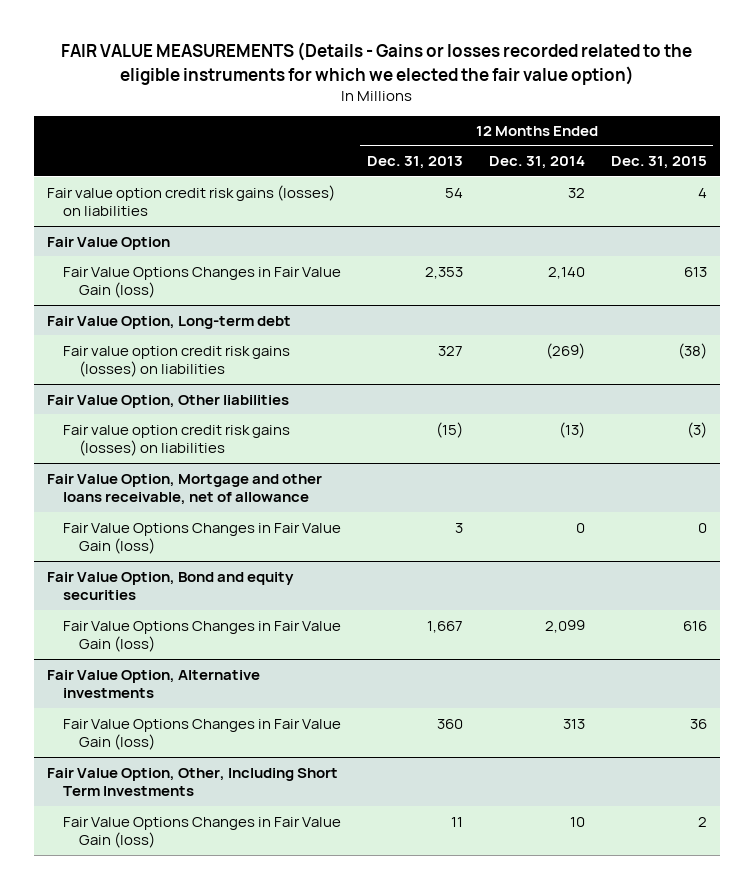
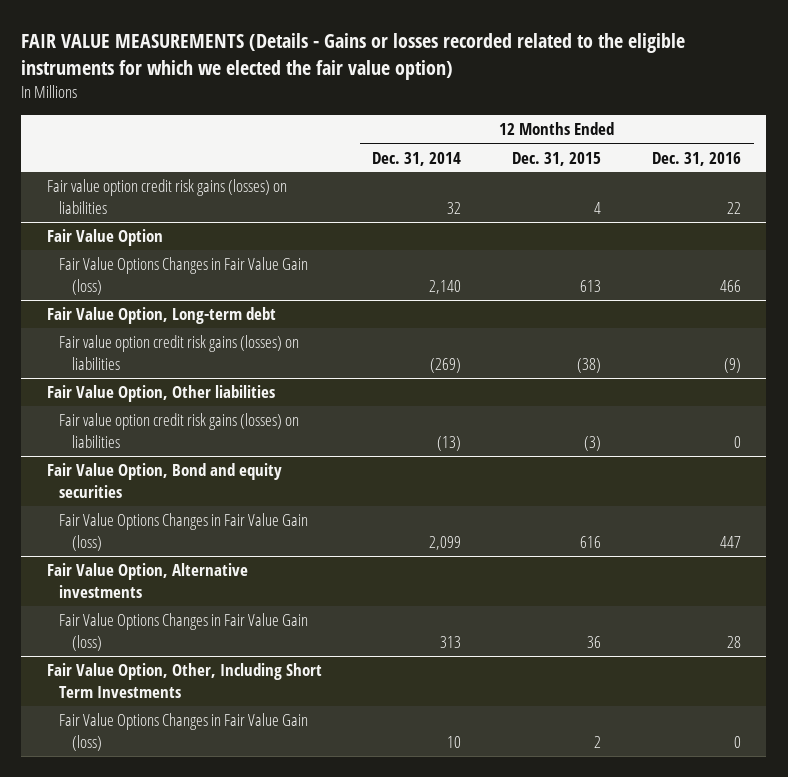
- | 12 Months Ended Dec. 31, 2013 | 12 Months Ended Dec. 31, 2014 | 12 Months Ended Dec. 31, 2015
+ | 12 Months Ended Dec. 31, 2014 | 12 Months Ended Dec. 31, 2015 | 12 Months Ended Dec. 31, 2016
- Fair Value Option, Mortgage and other loans receivable, net of allowance
- Fair Value Options Changes in Fair Value Gain (loss) | 3 | 0 | 0

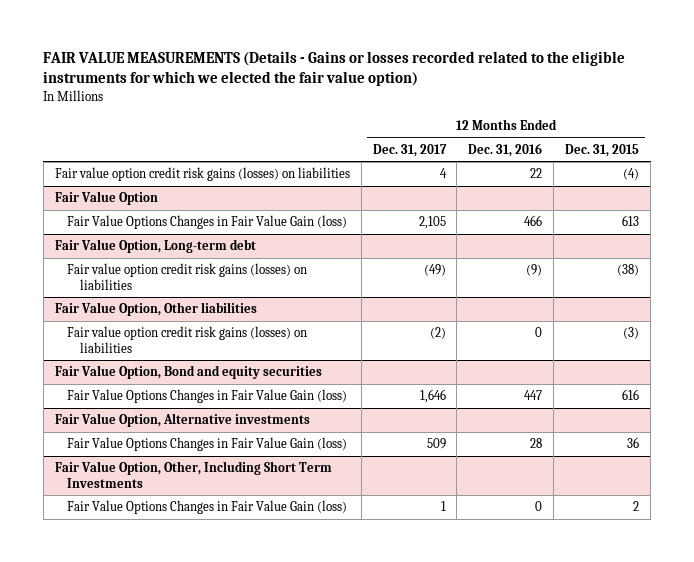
- | 12 Months Ended Dec. 31, 2014 | 12 Months Ended Dec. 31, 2015 | 12 Months Ended Dec. 31, 2016
+ | 12 Months Ended Dec. 31, 2017 | 12 Months Ended Dec. 31, 2016 | 12 Months Ended Dec. 31, 2015
- Fair value option credit risk gains (losses) on liabilities | 32 | 4 | 22
+ Fair value option credit risk gains (losses) on liabilities | 4 | 22 | (4)

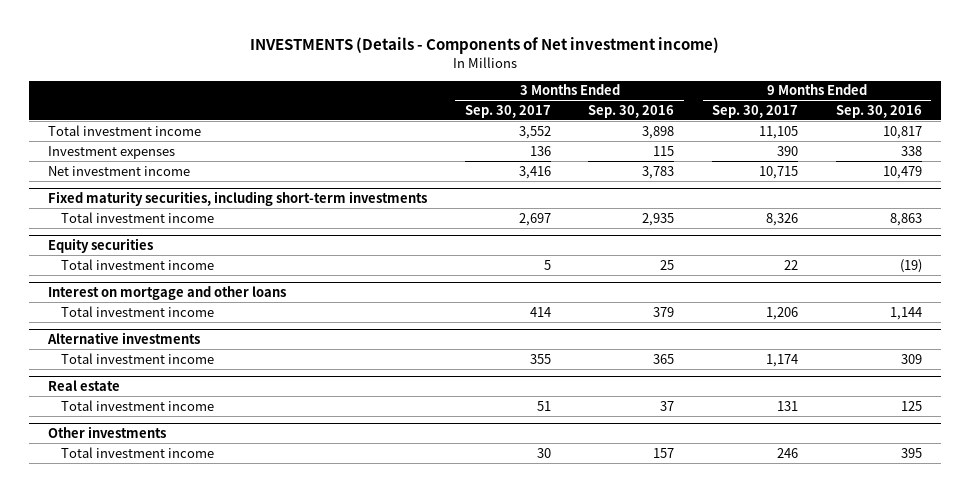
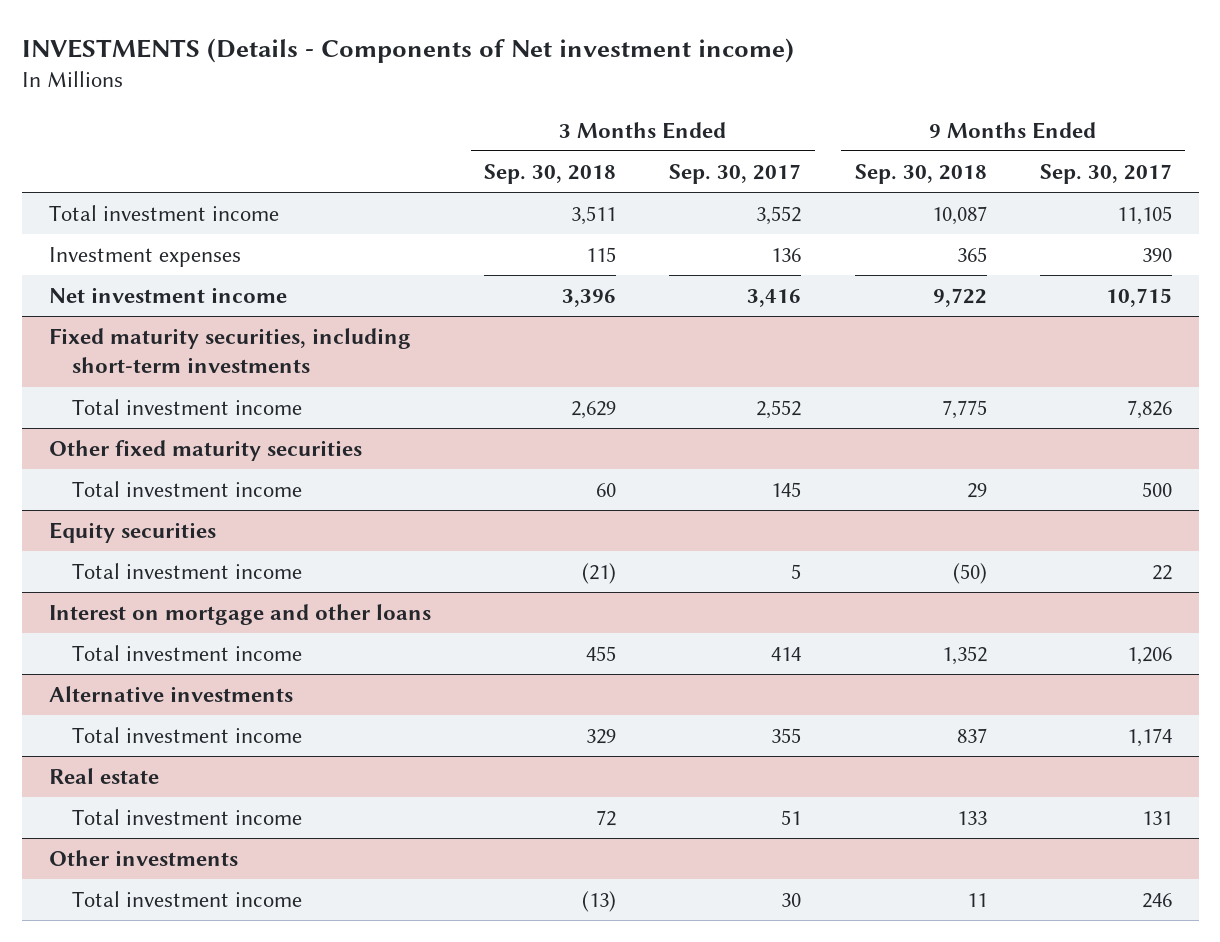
- | 3 Months Ended Sep. 30, 2017 | 3 Months Ended Sep. 30, 2016 | 9 Months Ended Sep. 30, 2017 | 9 Months Ended Sep. 30, 2016
+ | 3 Months Ended Sep. 30, 2018 | 3 Months Ended Sep. 30, 2017 | 9 Months Ended Sep. 30, 2018 | 9 Months Ended Sep. 30, 2017
@ Fixed maturity securities, including short-term investments
- Total investment income | 2,697 | 2,935 | 8,326 | 8,863
+ Total investment income | 2,629 | 2,552 | 7,775 | 7,826
+ Other fixed maturity securities
+ Total investment income | 60 | 145 | 29 | 500

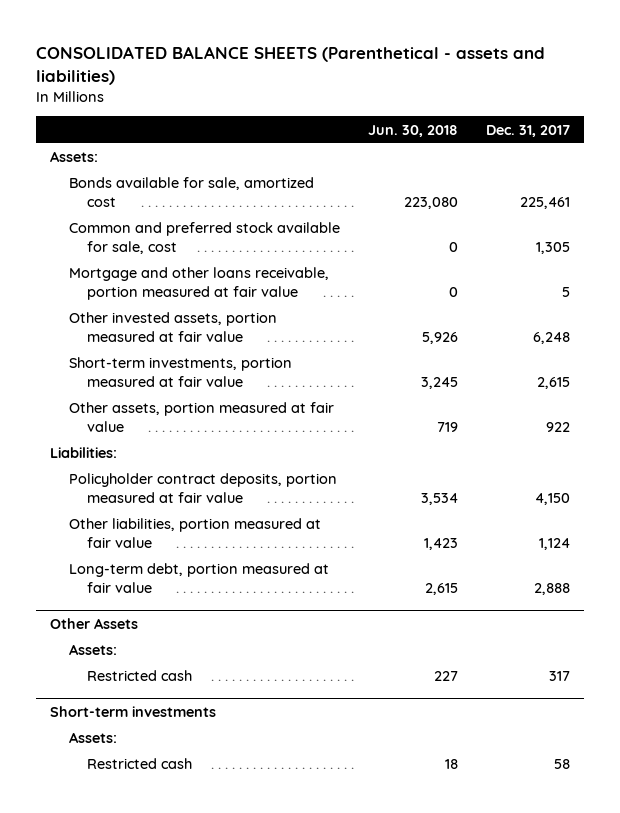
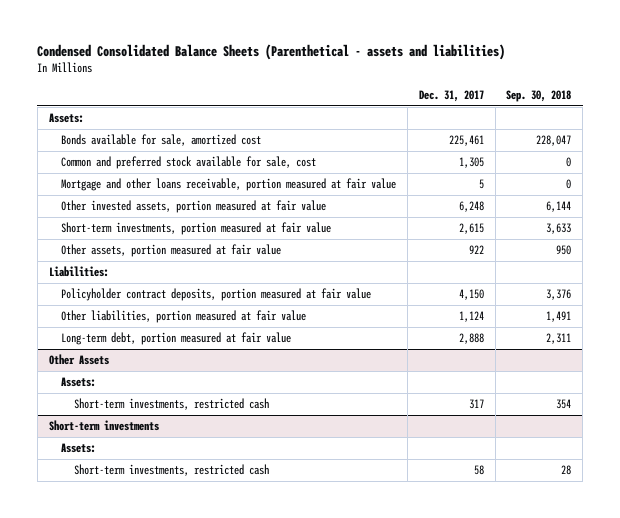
- CONSOLIDATED BALANCE SHEETS (Parenthetical - assets and liabilities)
+ Condensed Consolidated Balance Sheets (Parenthetical - assets and liabilities)
- | Jun. 30, 2018 | Dec. 31, 2017
+ | Dec. 31, 2017 | Sep. 30, 2018
@ Other Assets
- Restricted cash | 227 | 317
+ Short-term investments, restricted cash | 317 | 354
@ Short-term investments
- Restricted cash | 18 | 58
+ Short-term investments, restricted cash | 58 | 28

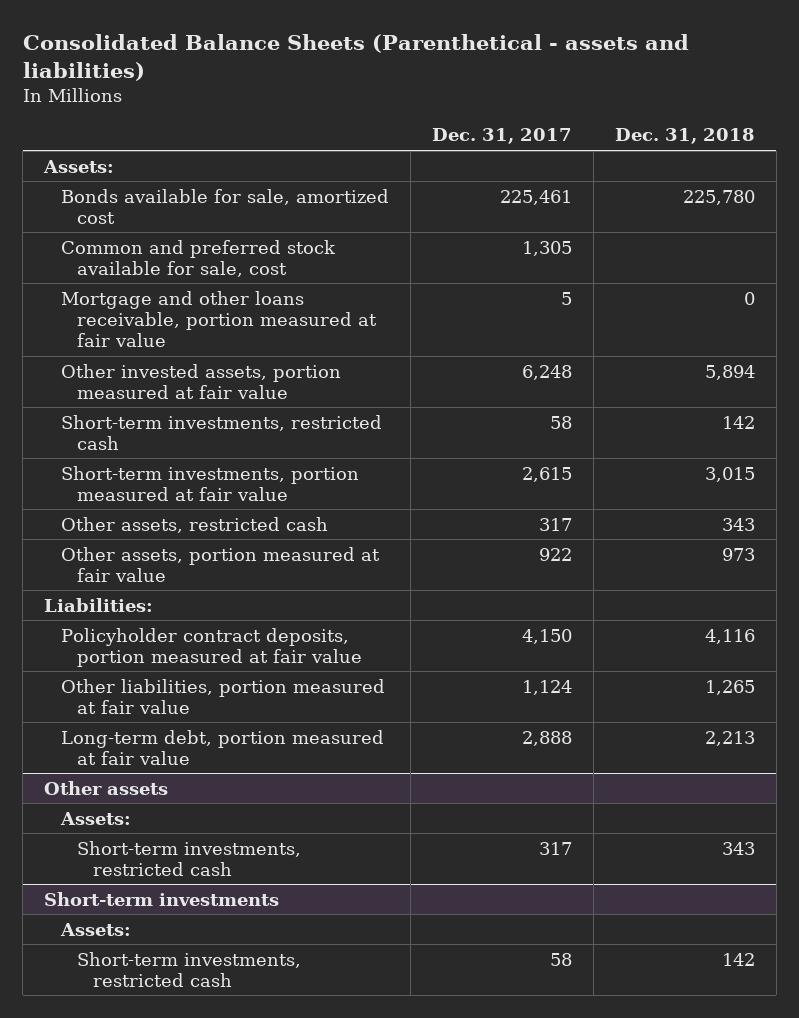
- Condensed Consolidated Balance Sheets (Parenthetical - assets and liabilities)
+ Consolidated Balance Sheets (Parenthetical - assets and liabilities)
- | Dec. 31, 2017 | Sep. 30, 2018
+ | Dec. 31, 2017 | Dec. 31, 2018
+ Short-term investments, restricted cash | 58 | 142
+ Other assets, restricted cash | 317 | 343
- Other Assets
+ Other assets

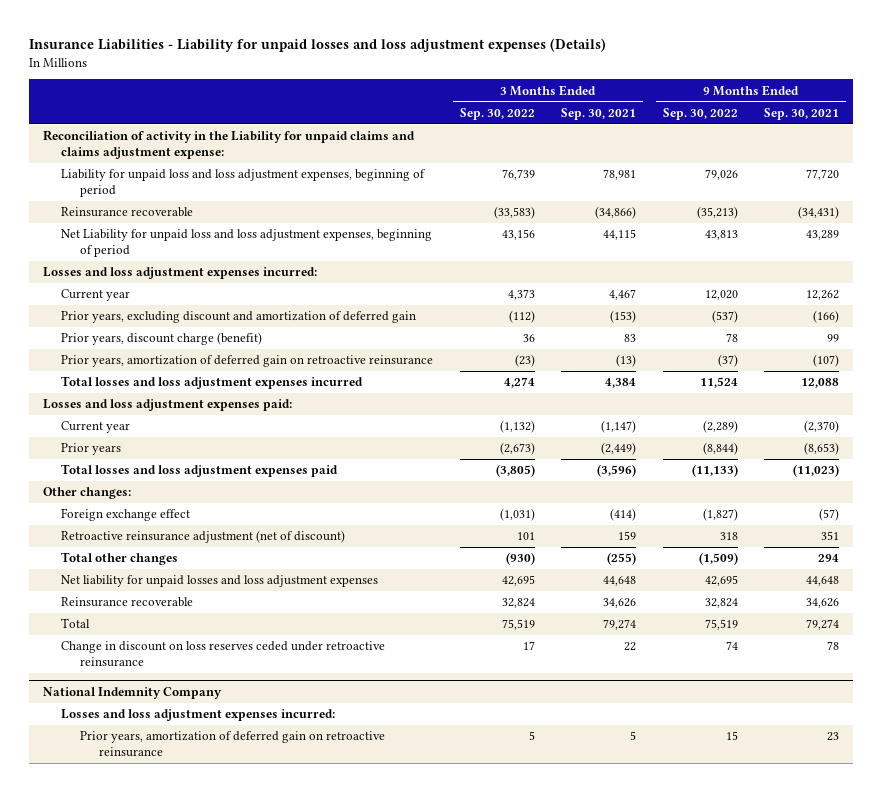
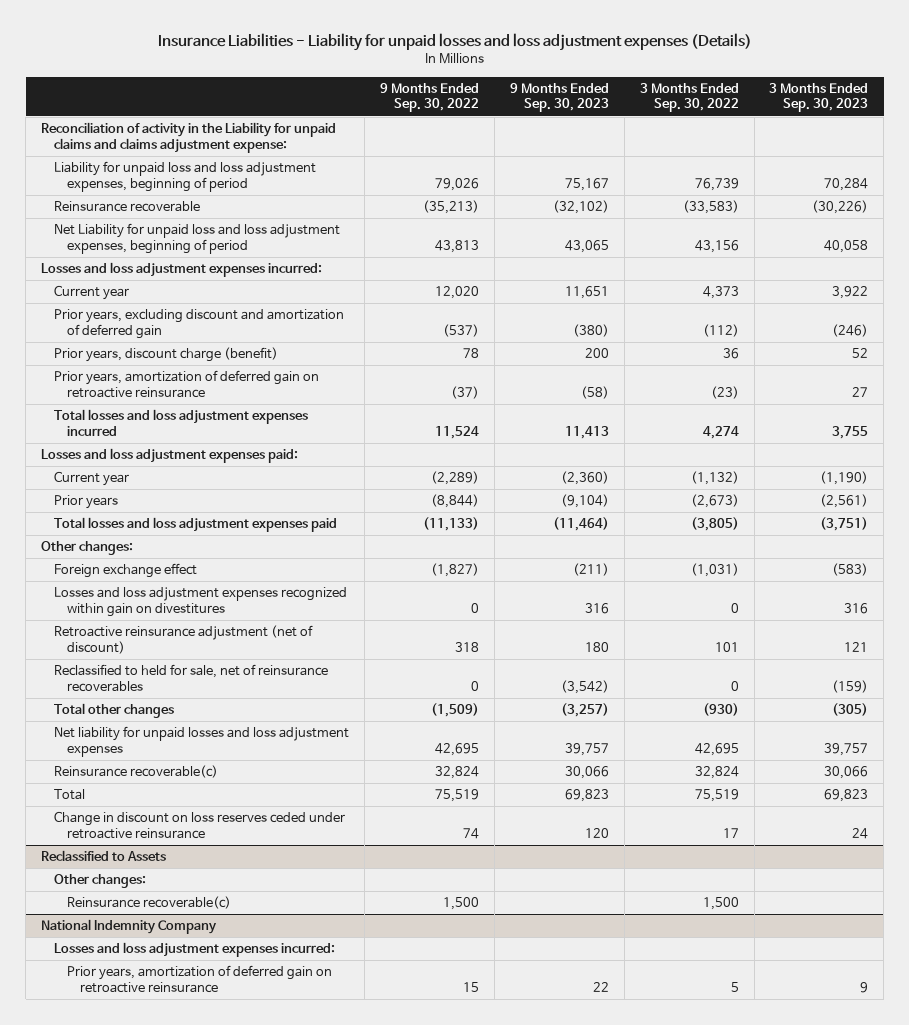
- | 3 Months Ended Sep. 30, 2022 | 3 Months Ended Sep. 30, 2021 | 9 Months Ended Sep. 30, 2022 | 9 Months Ended Sep. 30, 2021
+ | 9 Months Ended Sep. 30, 2022 | 9 Months Ended Sep. 30, 2023 | 3 Months Ended Sep. 30, 2022 | 3 Months Ended Sep. 30, 2023
+ Losses and loss adjustment expenses recognized within gain on divestitures | 0 | 316 | 0 | 316
+ Reclassified to held for sale, net of reinsurance recoverables | 0 | (3,542) | 0 | (159)
- Reinsurance recoverable | 32,824 | 34,626 | 32,824 | 34,626
+ Reinsurance recoverable(c) | 32,824 | 30,066 | 32,824 | 30,066
+ Reclassified to Assets
+ Other changes:
+ Reinsurance recoverable(c) | 1,500 | | 1,500 |

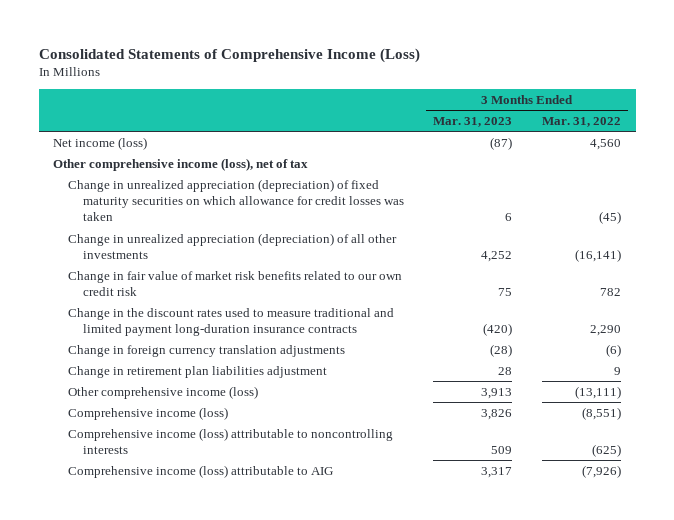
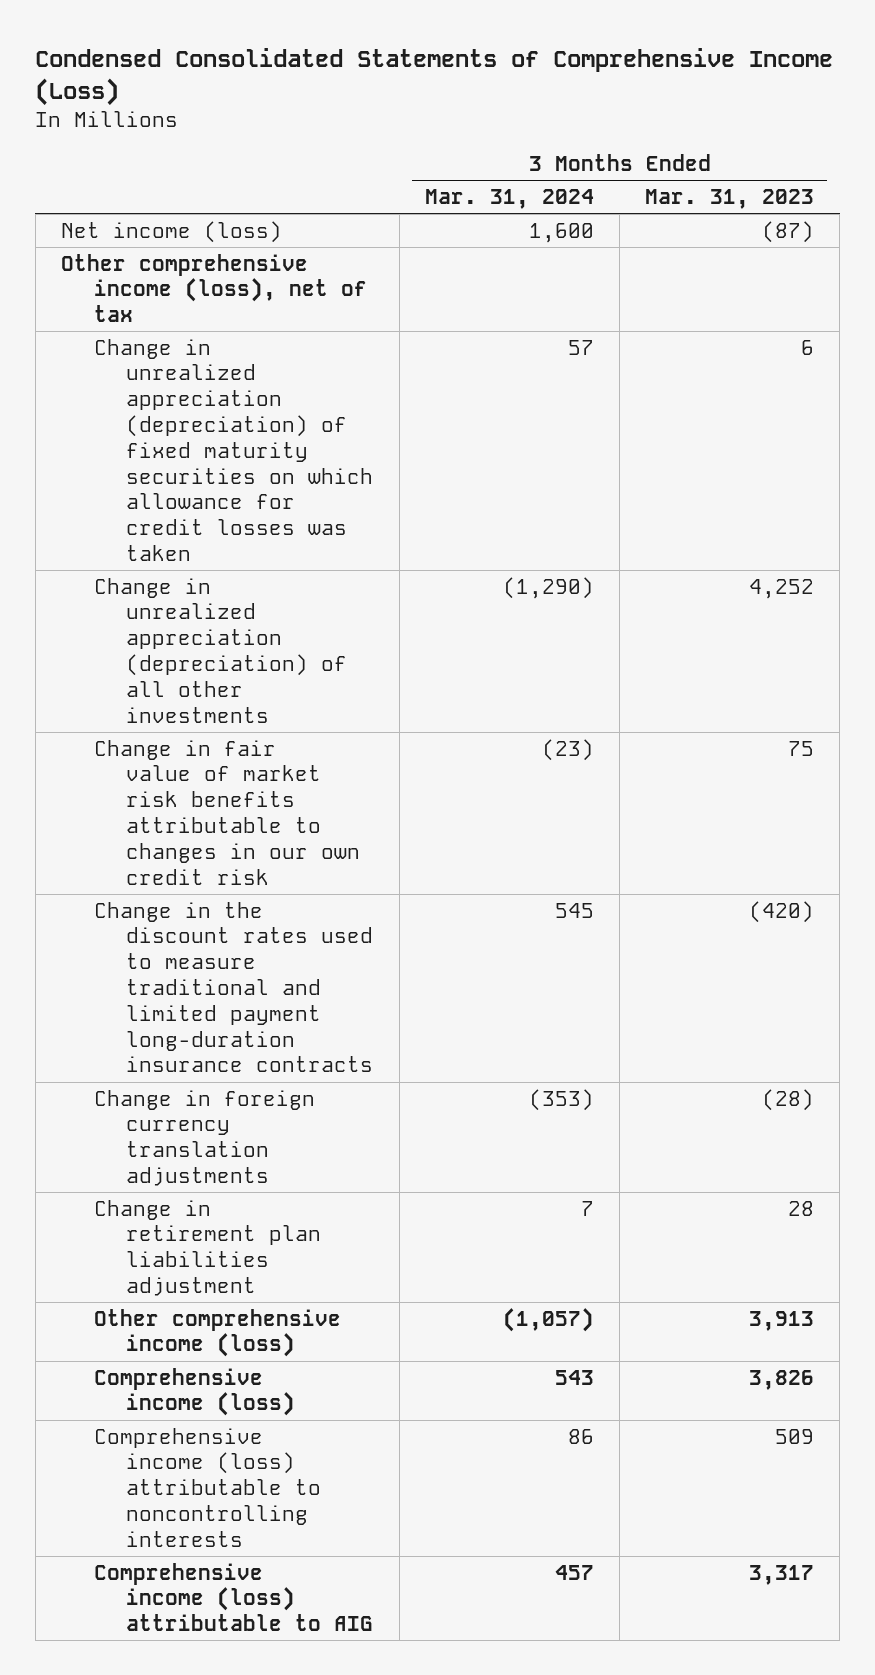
- Consolidated Statements of Comprehensive Income (Loss)
+ Condensed Consolidated Statements of Comprehensive Income (Loss)
- | 3 Months Ended Mar. 31, 2023 | 3 Months Ended Mar. 31, 2022
+ | 3 Months Ended Mar. 31, 2024 | 3 Months Ended Mar. 31, 2023
- Change in fair value of market risk benefits related to our own credit risk | 75 | 782
+ Change in fair value of market risk benefits attributable to changes in our own credit risk | (23) | 75

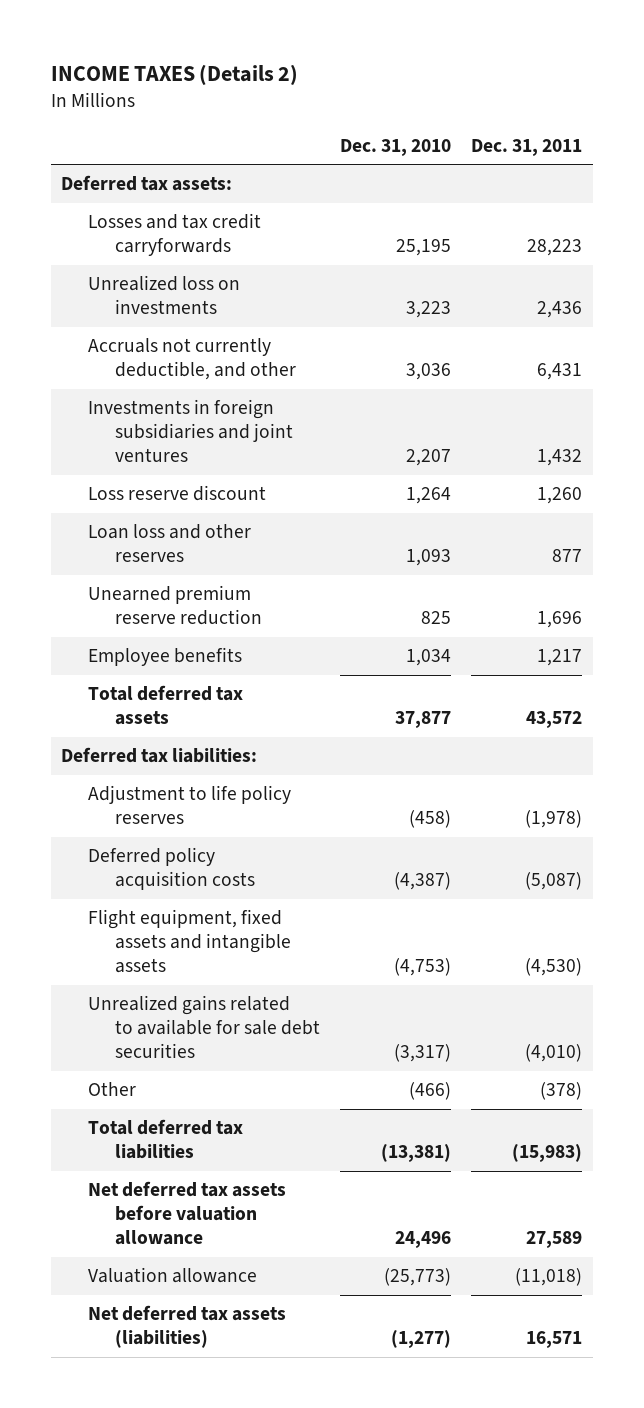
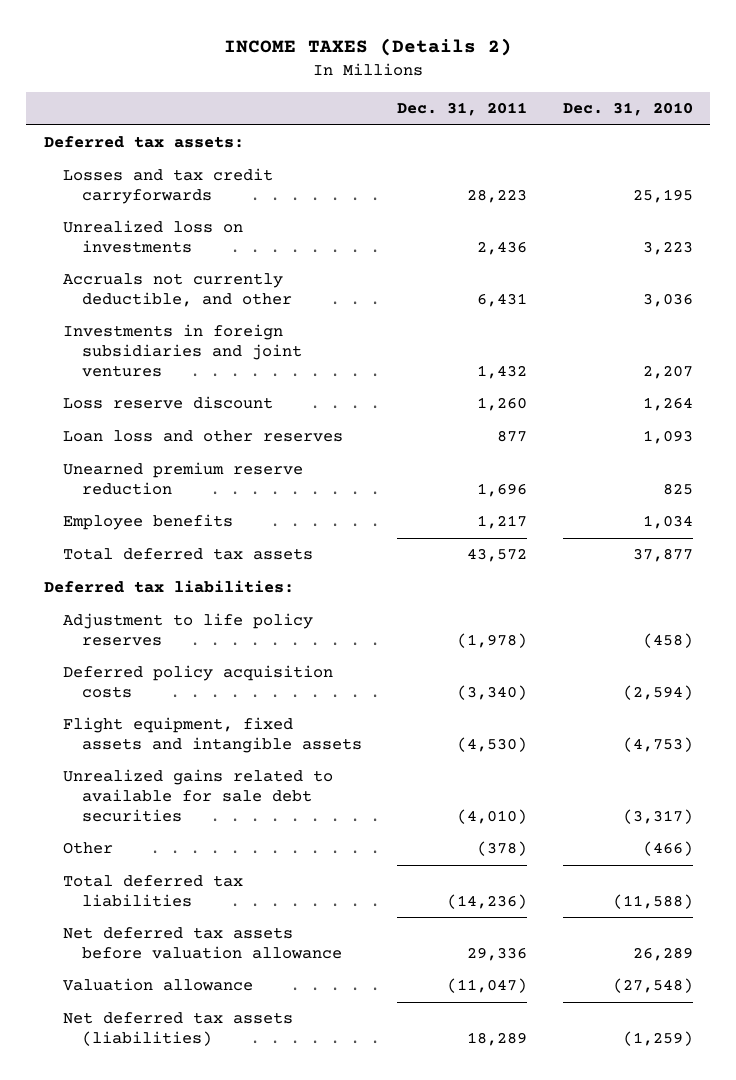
- | Dec. 31, 2010 | Dec. 31, 2011
+ | Dec. 31, 2011 | Dec. 31, 2010
- Deferred policy acquisition costs | (4,387) | (5,087)
+ Deferred policy acquisition costs | (3,340) | (2,594)
- Total deferred tax liabilities | (13,381) | (15,983)
- Net deferred tax assets before valuation allowance | 24,496 | 27,589
- Valuation allowance | (25,773) | (11,018)
- Net deferred tax assets (liabilities) | (1,277) | 16,571
+ Total deferred tax liabilities | (14,236) | (11,588)
+ Net deferred tax assets before valuation allowance | 29,336 | 26,289
+ Valuation allowance | (11,047) | (27,548)
+ Net deferred tax assets (liabilities) | 18,289 | (1,259)

